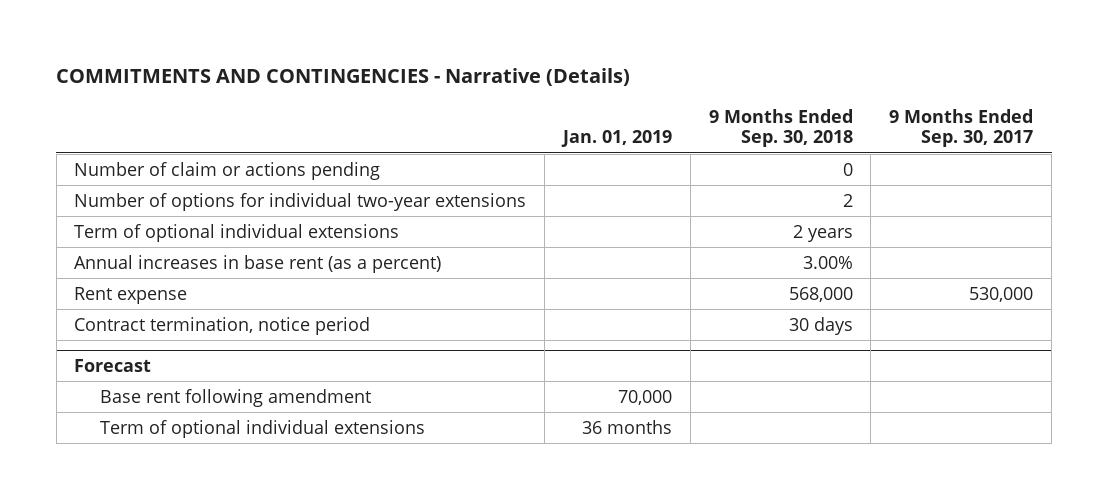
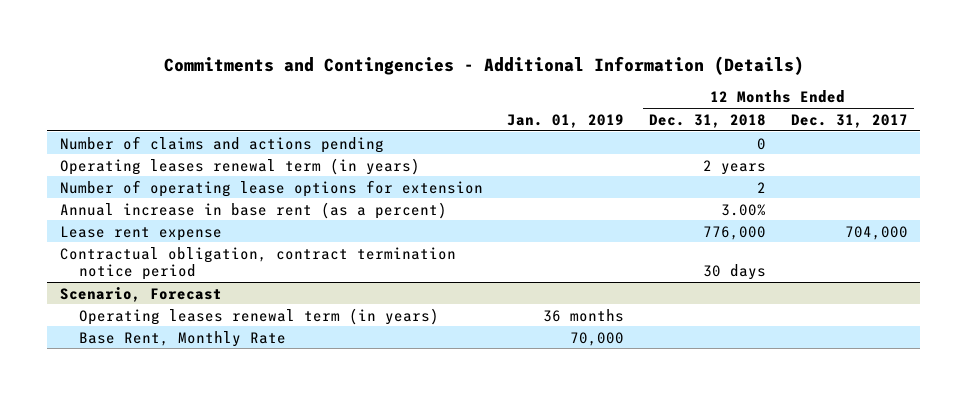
- COMMITMENTS AND CONTINGENCIES - Narrative (Details)
+ Commitments and Contingencies - Additional Information (Details)
- | Jan. 01, 2019 | 9 Months Ended Sep. 30, 2018 | 9 Months Ended Sep. 30, 2017
+ | Jan. 01, 2019 | 12 Months Ended Dec. 31, 2018 | 12 Months Ended Dec. 31, 2017
- Number of claim or actions pending | | 0 |
- Number of options for individual two-year extensions | | 2 |
- Term of optional individual extensions | | 2 years |
- Annual increases in base rent (as a percent) | | 3.00% |
- Rent expense | | 568,000 | 530,000
- Contract termination, notice period | | 30 days |
- Forecast
- Base rent following amendment | 70,000 | |
- Term of optional individual extensions | 36 months | |
+ Number of claims and actions pending | | 0 |
+ Operating leases renewal term (in years) | | 2 years |
+ Number of operating lease options for extension | | 2 |
+ Annual increase in base rent (as a percent) | | 3.00% |
+ Lease rent expense | | 776,000 | 704,000
+ Contractual obligation, contract termination notice period | | 30 days |
+ Scenario, Forecast
+ Operating leases renewal term (in years) | 36 months | |
+ Base Rent, Monthly Rate | 70,000 | |

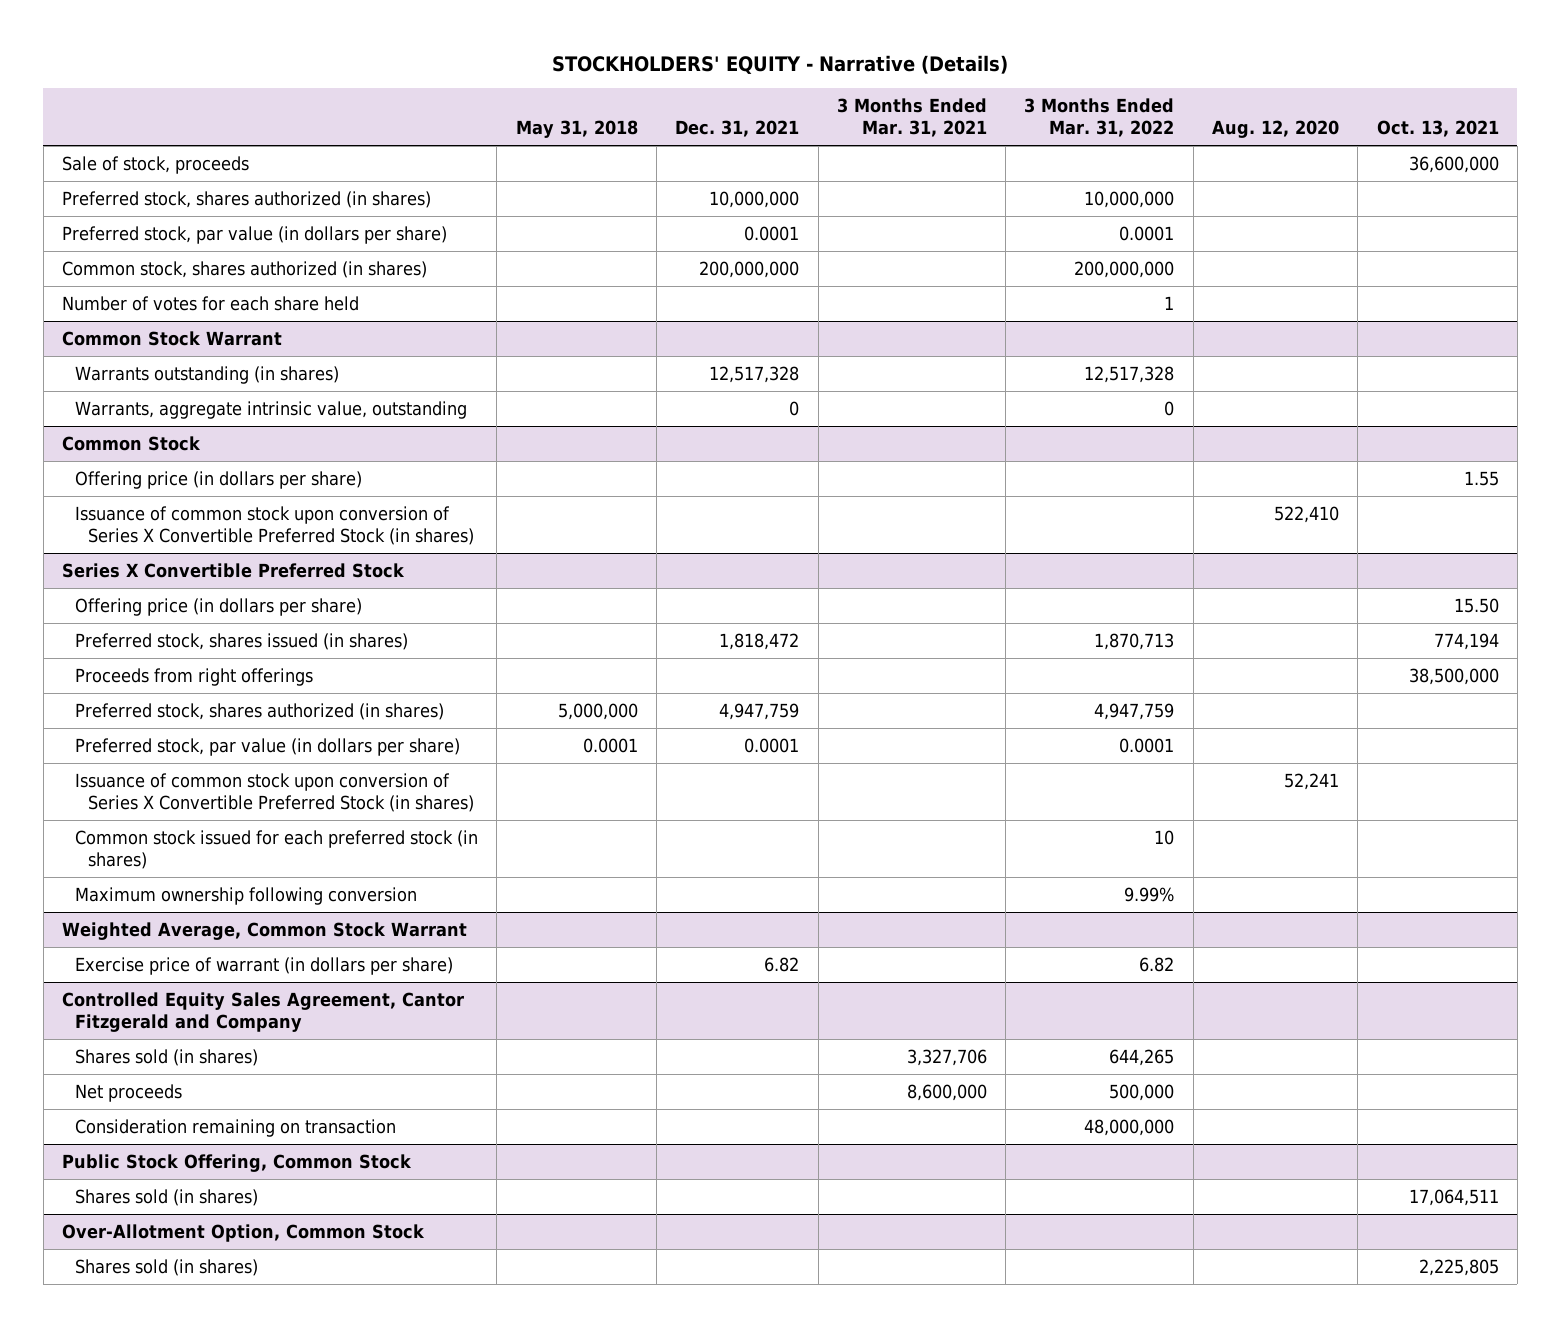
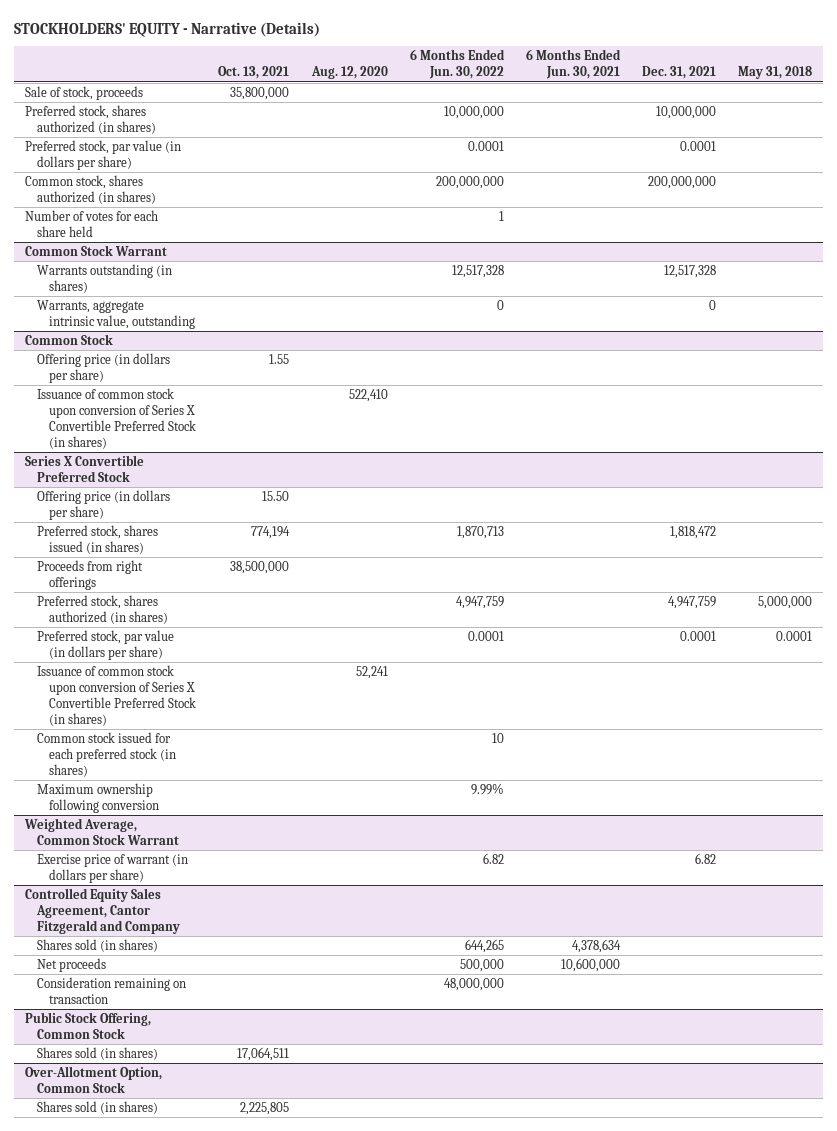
- | May 31, 2018 | Dec. 31, 2021 | 3 Months Ended Mar. 31, 2021 | 3 Months Ended Mar. 31, 2022 | Aug. 12, 2020 | Oct. 13, 2021
+ | Oct. 13, 2021 | Aug. 12, 2020 | 6 Months Ended Jun. 30, 2022 | 6 Months Ended Jun. 30, 2021 | Dec. 31, 2021 | May 31, 2018
- Sale of stock, proceeds | | | | | | 36,600,000
+ Sale of stock, proceeds | 35,800,000 | | | | |

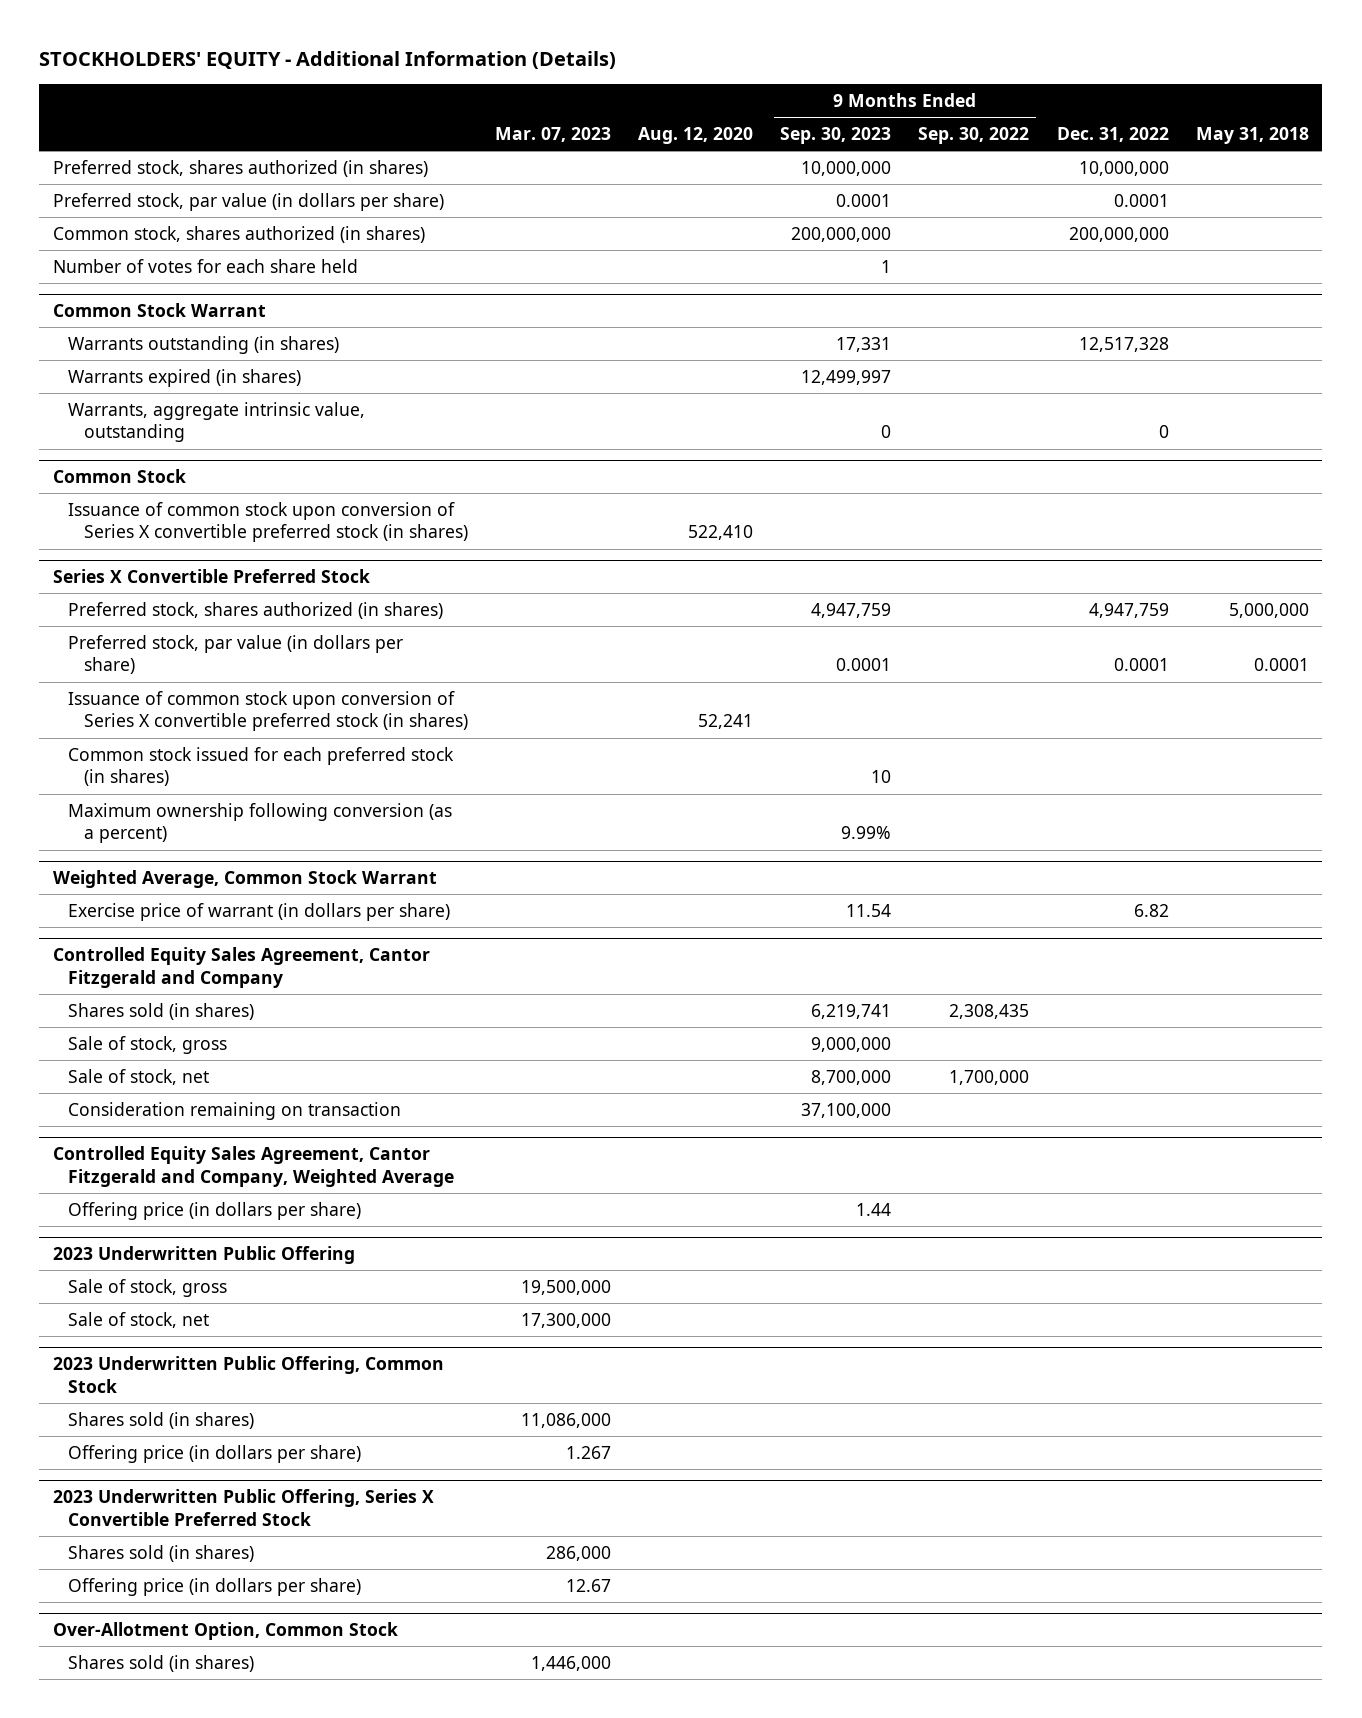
- STOCKHOLDERS' EQUITY - Narrative (Details)
+ STOCKHOLDERS' EQUITY - Additional Information (Details)
- | Oct. 13, 2021 | Aug. 12, 2020 | 6 Months Ended Jun. 30, 2022 | 6 Months Ended Jun. 30, 2021 | Dec. 31, 2021 | May 31, 2018
+ | Mar. 07, 2023 | Aug. 12, 2020 | 9 Months Ended Sep. 30, 2023 | 9 Months Ended Sep. 30, 2022 | Dec. 31, 2022 | May 31, 2018
- Sale of stock, proceeds | 35,800,000 | | | | |
@ Common Stock Warrant
+ Warrants expired (in shares) | | | 12,499,997 | | |
@ Common Stock
- Offering price (in dollars per share) | 1.55 | | | | |
- Issuance of common stock upon conversion of Series X Convertible Preferred Stock (in shares) | | 522,410 | | | |
+ Issuance of common stock upon conversion of Series X convertible preferred stock (in shares) | | 522,410 | | | |
@ Series X Convertible Preferred Stock
- Offering price (in dollars per share) | 15.50 | | | | |
- Preferred stock, shares issued (in shares) | 774,194 | | 1,870,713 | | 1,818,472 |
- Proceeds from right offerings | 38,500,000 | | | | |
- Issuance of common stock upon conversion of Series X Convertible Preferred Stock (in shares) | | 52,241 | | | |
+ Issuance of common stock upon conversion of Series X convertible preferred stock (in shares) | | 52,241 | | | |
- Maximum ownership following conversion | | | 9.99% | | |
+ Maximum ownership following conversion (as a percent) | | | 9.99% | | |
@ Controlled Equity Sales Agreement, Cantor Fitzgerald and Company
- Net proceeds | | | 500,000 | 10,600,000 | |
+ Sale of stock, gross | | | 9,000,000 | | |
+ Sale of stock, net | | | 8,700,000 | 1,700,000 | |
- Public Stock Offering, Common Stock
+ Controlled Equity Sales Agreement, Cantor Fitzgerald and Company, Weighted Average
+ Offering price (in dollars per share) | | | 1.44 | | |
+ 2023 Underwritten Public Offering
+ Sale of stock, gross | 19,500,000 | | | | |
+ Sale of stock, net | 17,300,000 | | | | |
+ 2023 Underwritten Public Offering, Common Stock
+ Offering price (in dollars per share) | 1.267 | | | | |
+ 2023 Underwritten Public Offering, Series X Convertible Preferred Stock
+ Shares sold (in shares) | 286,000 | | | | |
+ Offering price (in dollars per share) | 12.67 | | | | |

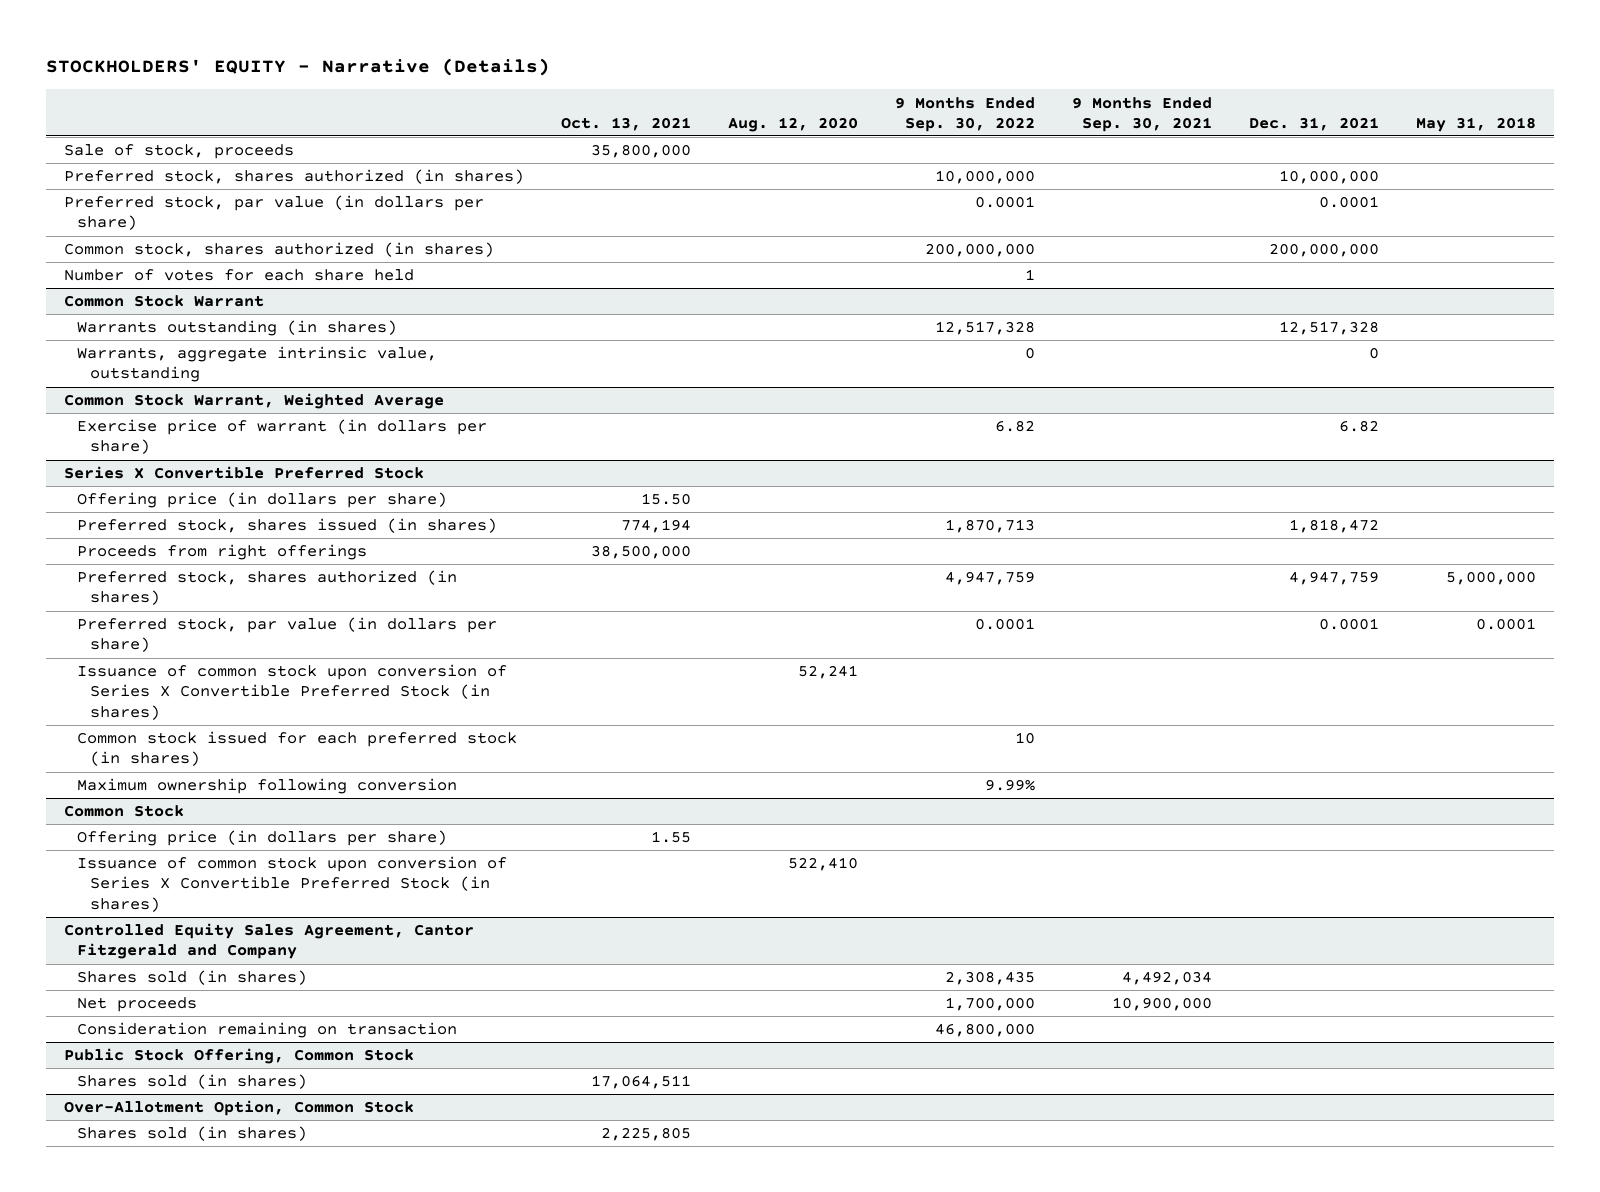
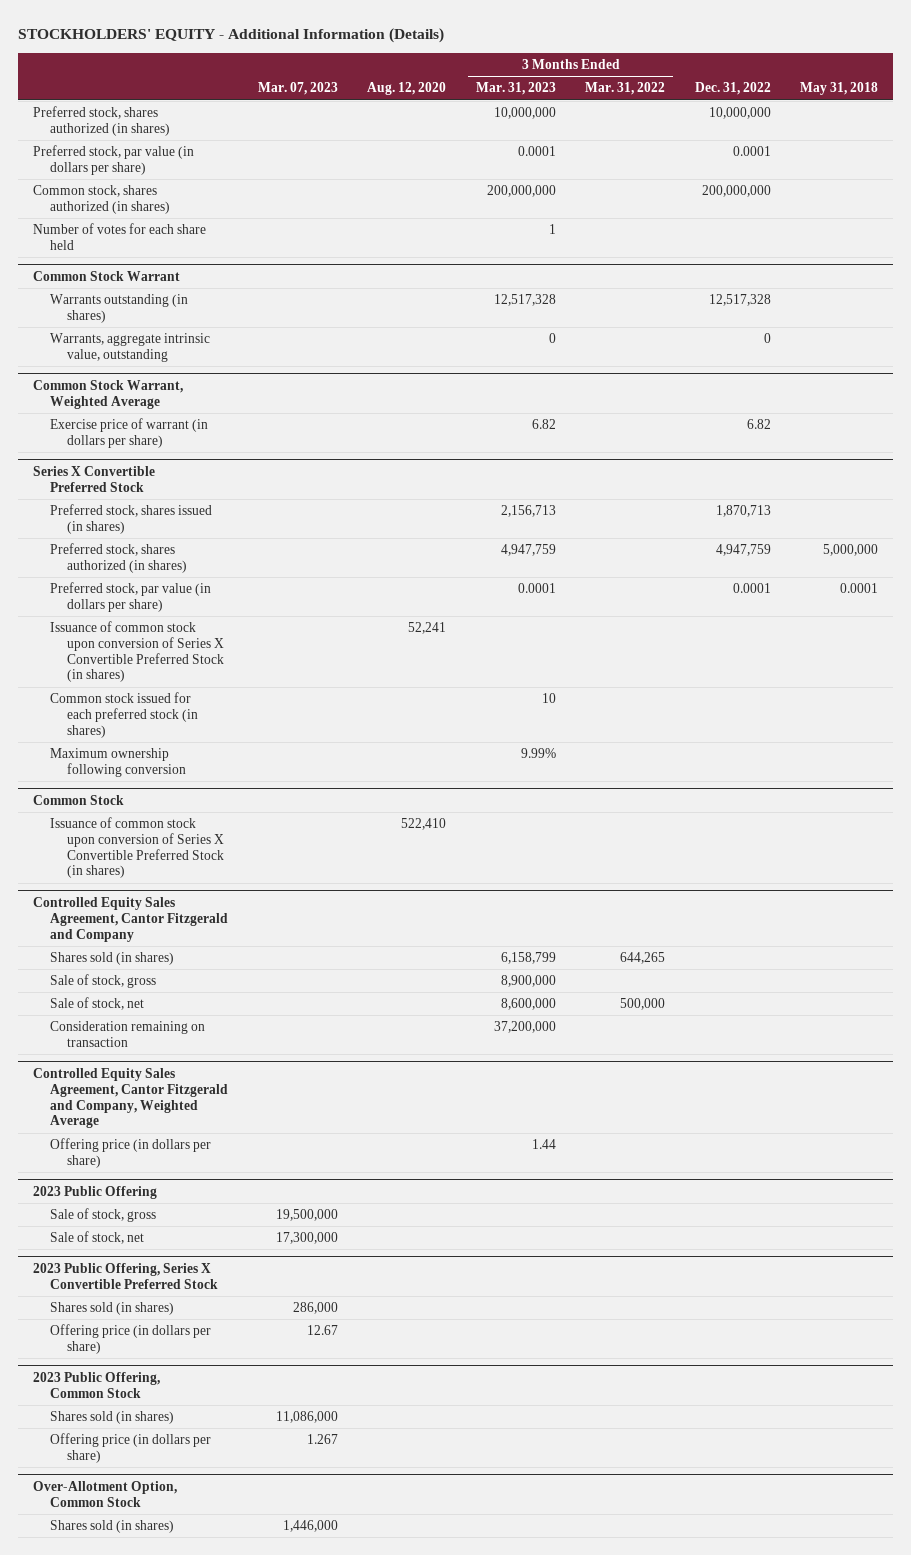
- STOCKHOLDERS' EQUITY - Narrative (Details)
+ STOCKHOLDERS' EQUITY - Additional Information (Details)
- | Oct. 13, 2021 | Aug. 12, 2020 | 9 Months Ended Sep. 30, 2022 | 9 Months Ended Sep. 30, 2021 | Dec. 31, 2021 | May 31, 2018
+ | Mar. 07, 2023 | Aug. 12, 2020 | 3 Months Ended Mar. 31, 2023 | 3 Months Ended Mar. 31, 2022 | Dec. 31, 2022 | May 31, 2018
- Sale of stock, proceeds | 35,800,000 | | | | |
@ Series X Convertible Preferred Stock
- Offering price (in dollars per share) | 15.50 | | | | |
- Proceeds from right offerings | 38,500,000 | | | | |
@ Common Stock
- Offering price (in dollars per share) | 1.55 | | | | |
@ Controlled Equity Sales Agreement, Cantor Fitzgerald and Company
- Net proceeds | | | 1,700,000 | 10,900,000 | |
+ Sale of stock, gross | | | 8,900,000 | | |
+ Sale of stock, net | | | 8,600,000 | 500,000 | |
- Public Stock Offering, Common Stock
+ Controlled Equity Sales Agreement, Cantor Fitzgerald and Company, Weighted Average
+ Offering price (in dollars per share) | | | 1.44 | | |
+ 2023 Public Offering
+ Sale of stock, gross | 19,500,000 | | | | |
+ Sale of stock, net | 17,300,000 | | | | |
+ 2023 Public Offering, Series X Convertible Preferred Stock
+ Shares sold (in shares) | 286,000 | | | | |
+ Offering price (in dollars per share) | 12.67 | | | | |
+ 2023 Public Offering, Common Stock
+ Offering price (in dollars per share) | 1.267 | | | | |

